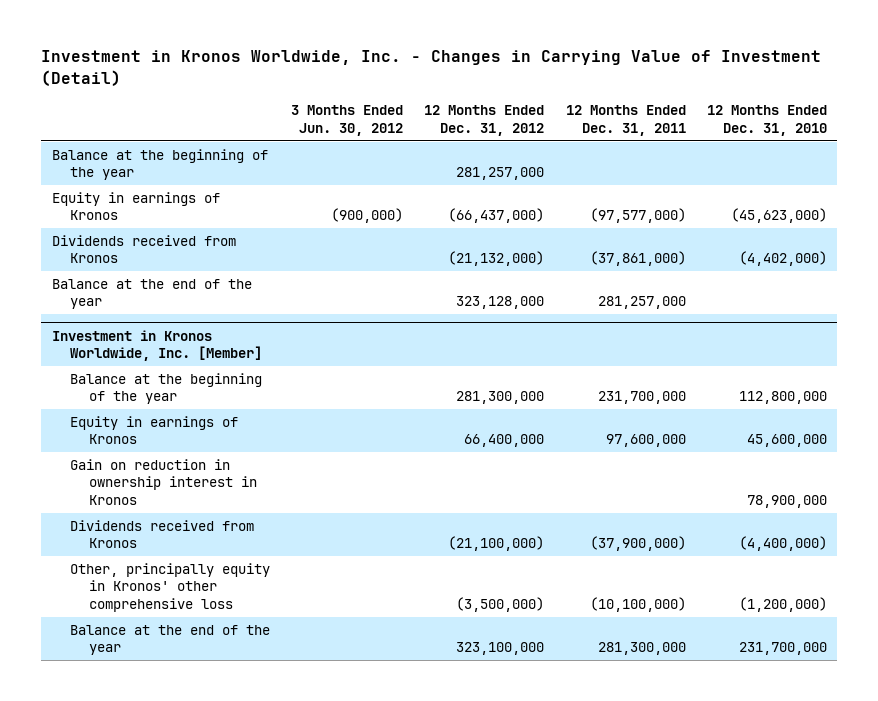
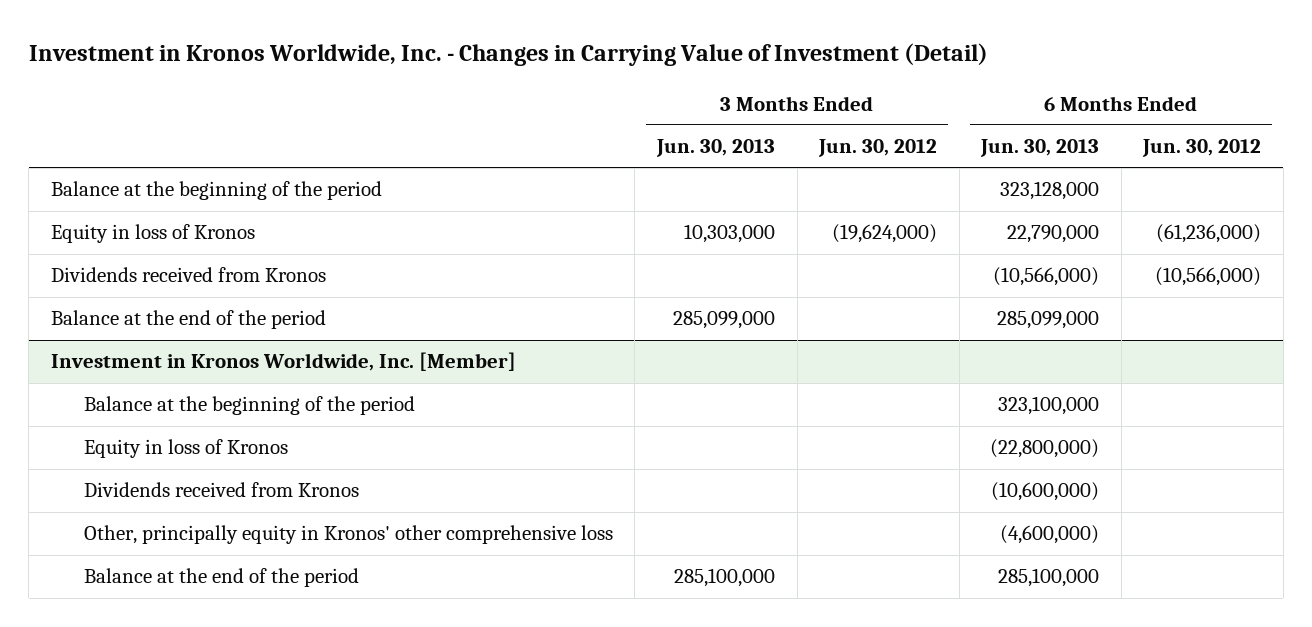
- | 3 Months Ended Jun. 30, 2012 | 12 Months Ended Dec. 31, 2012 | 12 Months Ended Dec. 31, 2011 | 12 Months Ended Dec. 31, 2010
+ | 3 Months Ended Jun. 30, 2013 | 3 Months Ended Jun. 30, 2012 | 6 Months Ended Jun. 30, 2013 | 6 Months Ended Jun. 30, 2012
- Balance at the beginning of the year | | 281,257,000 | |
- Equity in earnings of Kronos | (900,000) | (66,437,000) | (97,577,000) | (45,623,000)
+ Balance at the beginning of the period | | | 323,128,000 |
+ Equity in loss of Kronos | 10,303,000 | (19,624,000) | 22,790,000 | (61,236,000)
- Balance at the end of the year | | 323,128,000 | 281,257,000 |
+ Balance at the end of the period | 285,099,000 | | 285,099,000 |
@ Investment in Kronos Worldwide, Inc. [Member]
- Balance at the beginning of the year | | 281,300,000 | 231,700,000 | 112,800,000
- Equity in earnings of Kronos | | 66,400,000 | 97,600,000 | 45,600,000
- Gain on reduction in ownership interest in Kronos | | | | 78,900,000
+ Balance at the beginning of the period | | | 323,100,000 |
+ Equity in loss of Kronos | | | (22,800,000) |
- Balance at the end of the year | | 323,100,000 | 281,300,000 | 231,700,000
+ Balance at the end of the period | 285,100,000 | | 285,100,000 |

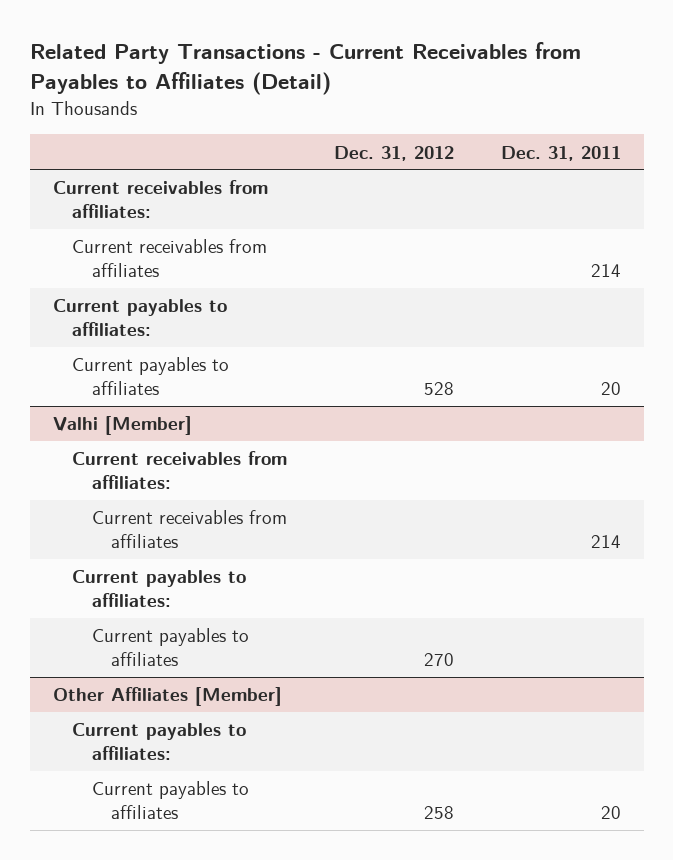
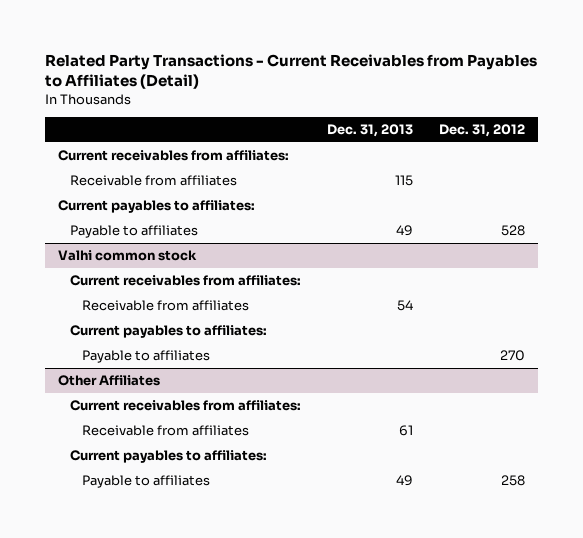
- | Dec. 31, 2012 | Dec. 31, 2011
+ | Dec. 31, 2013 | Dec. 31, 2012
- Current receivables from affiliates | | 214
+ Receivable from affiliates | 115 |
- Current payables to affiliates | 528 | 20
- Valhi [Member]
+ Payable to affiliates | 49 | 528
+ Valhi common stock
- Current receivables from affiliates | | 214
+ Receivable from affiliates | 54 |
- Current payables to affiliates | 270 |
- Other Affiliates [Member]
+ Payable to affiliates | | 270
+ Other Affiliates
+ Current receivables from affiliates:
+ Receivable from affiliates | 61 |
- Current payables to affiliates | 258 | 20
+ Payable to affiliates | 49 | 258

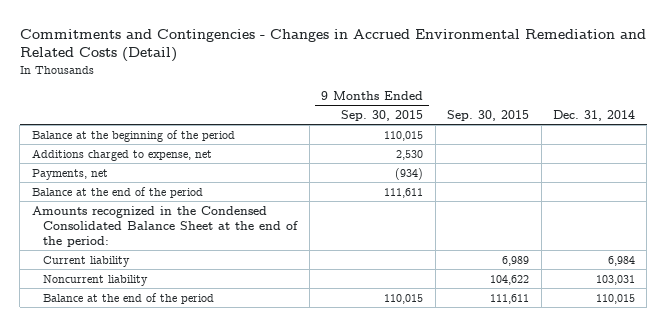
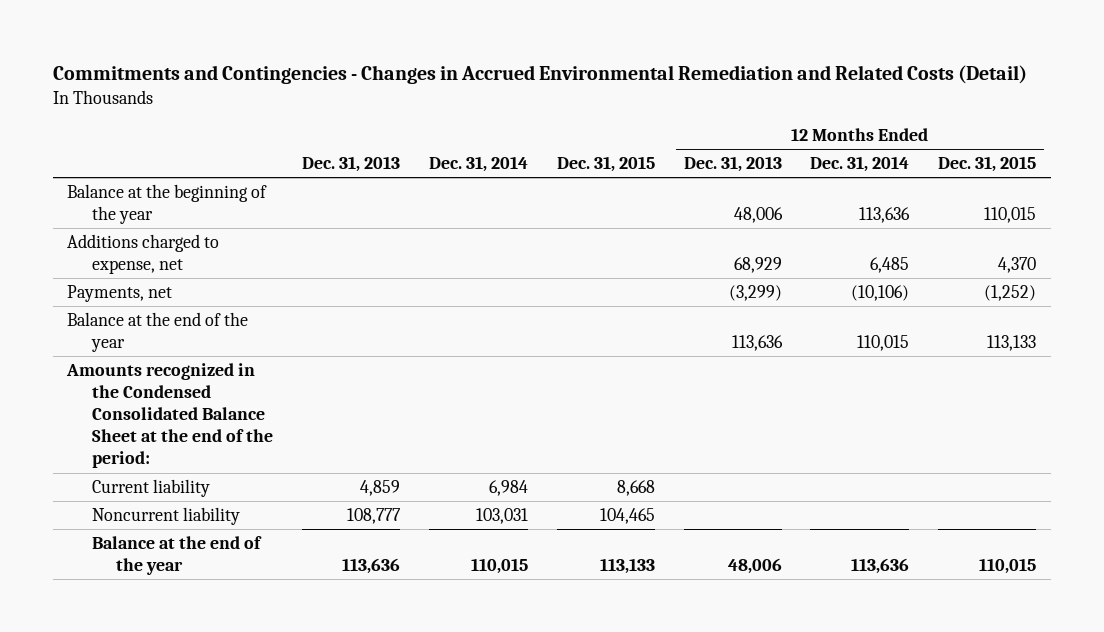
- | 9 Months Ended Sep. 30, 2015 | Sep. 30, 2015 | Dec. 31, 2014
+ | Dec. 31, 2013 | Dec. 31, 2014 | Dec. 31, 2015 | 12 Months Ended Dec. 31, 2013 | 12 Months Ended Dec. 31, 2014 | 12 Months Ended Dec. 31, 2015
- Balance at the beginning of the period | 110,015 | |
+ Balance at the beginning of the year | | | | 48,006 | 113,636 | 110,015
- Balance at the end of the period | 111,611 | |
+ Balance at the end of the year | | | | 113,636 | 110,015 | 113,133
- Balance at the end of the period | 110,015 | 111,611 | 110,015
+ Balance at the end of the year | 113,636 | 110,015 | 113,133 | 48,006 | 113,636 | 110,015

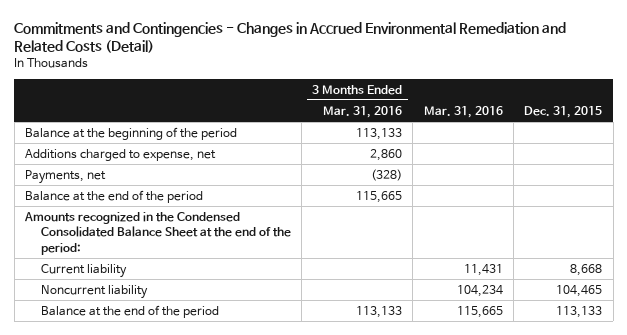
- | Dec. 31, 2013 | Dec. 31, 2014 | Dec. 31, 2015 | 12 Months Ended Dec. 31, 2013 | 12 Months Ended Dec. 31, 2014 | 12 Months Ended Dec. 31, 2015
+ | 3 Months Ended Mar. 31, 2016 | Mar. 31, 2016 | Dec. 31, 2015
- Balance at the beginning of the year | | | | 48,006 | 113,636 | 110,015
+ Balance at the beginning of the period | 113,133 | |
- Balance at the end of the year | | | | 113,636 | 110,015 | 113,133
+ Balance at the end of the period | 115,665 | |
- Balance at the end of the year | 113,636 | 110,015 | 113,133 | 48,006 | 113,636 | 110,015
+ Balance at the end of the period | 113,133 | 115,665 | 113,133

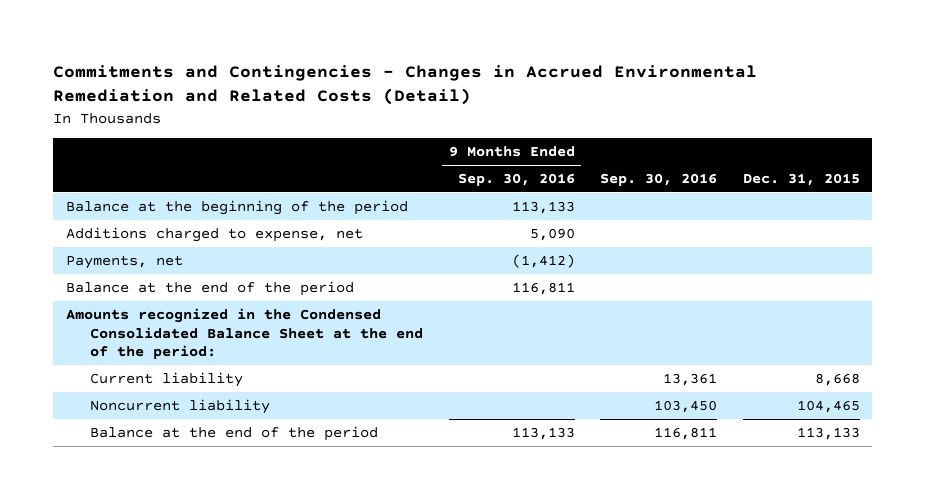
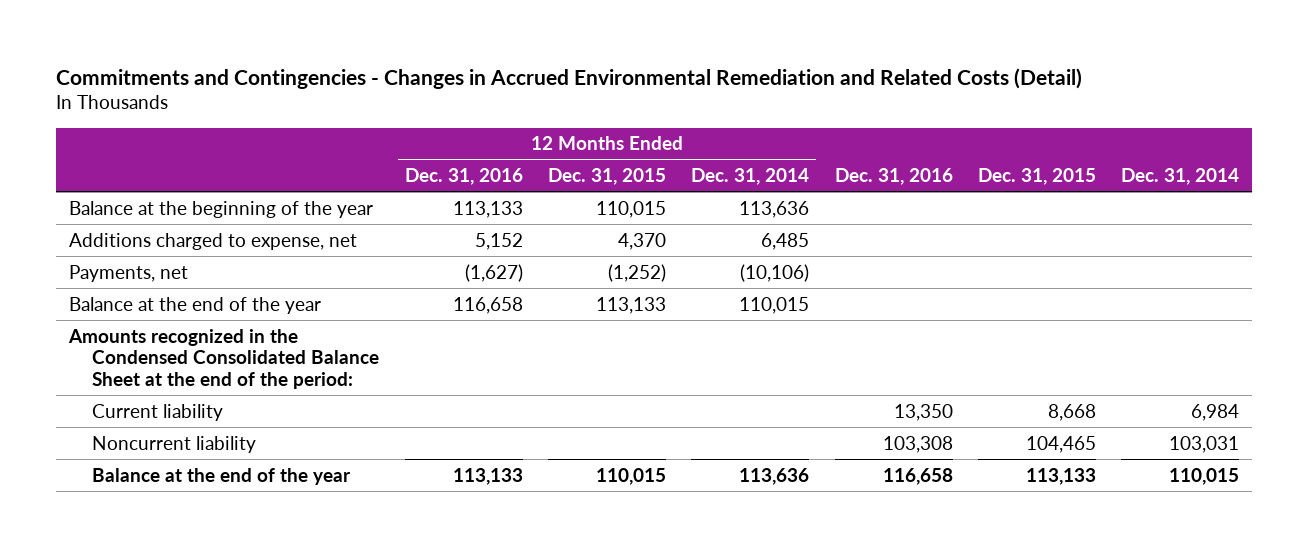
- | 9 Months Ended Sep. 30, 2016 | Sep. 30, 2016 | Dec. 31, 2015
+ | 12 Months Ended Dec. 31, 2016 | 12 Months Ended Dec. 31, 2015 | 12 Months Ended Dec. 31, 2014 | Dec. 31, 2016 | Dec. 31, 2015 | Dec. 31, 2014
- Balance at the beginning of the period | 113,133 | |
+ Balance at the beginning of the year | 113,133 | 110,015 | 113,636 | | |
- Balance at the end of the period | 116,811 | |
+ Balance at the end of the year | 116,658 | 113,133 | 110,015 | | |
- Balance at the end of the period | 113,133 | 116,811 | 113,133
+ Balance at the end of the year | 113,133 | 110,015 | 113,636 | 116,658 | 113,133 | 110,015

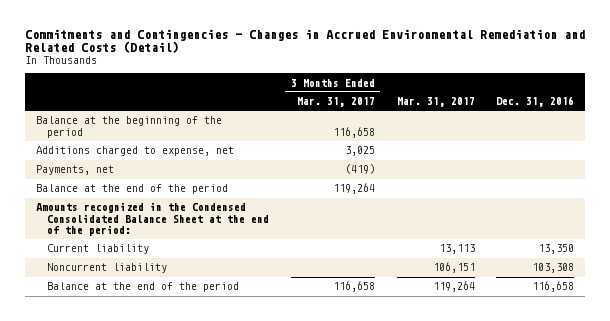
- | 12 Months Ended Dec. 31, 2016 | 12 Months Ended Dec. 31, 2015 | 12 Months Ended Dec. 31, 2014 | Dec. 31, 2016 | Dec. 31, 2015 | Dec. 31, 2014
+ | 3 Months Ended Mar. 31, 2017 | Mar. 31, 2017 | Dec. 31, 2016
- Balance at the beginning of the year | 113,133 | 110,015 | 113,636 | | |
+ Balance at the beginning of the period | 116,658 | |
- Balance at the end of the year | 116,658 | 113,133 | 110,015 | | |
+ Balance at the end of the period | 119,264 | |
- Balance at the end of the year | 113,133 | 110,015 | 113,636 | 116,658 | 113,133 | 110,015
+ Balance at the end of the period | 116,658 | 119,264 | 116,658

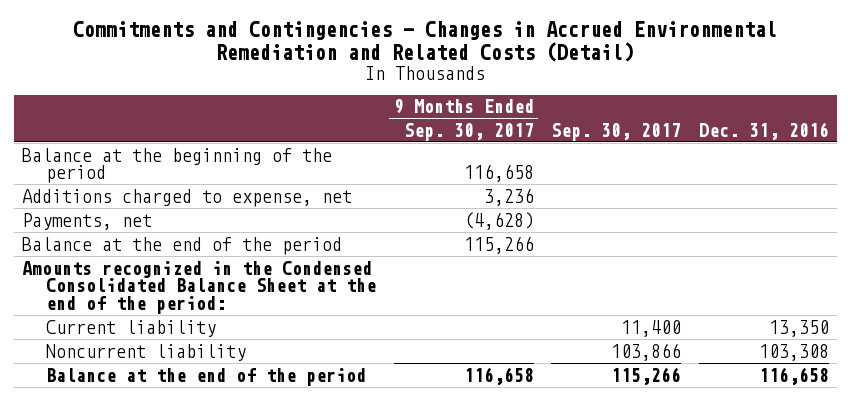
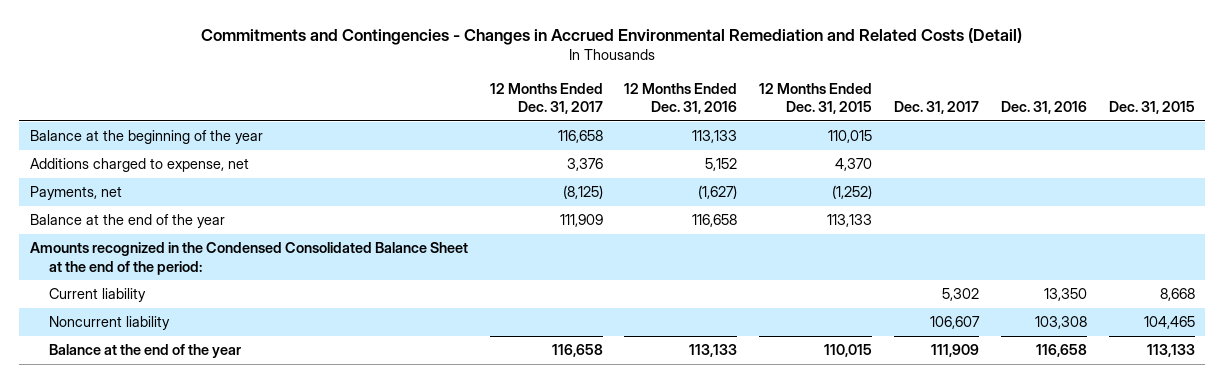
- | 9 Months Ended Sep. 30, 2017 | Sep. 30, 2017 | Dec. 31, 2016
+ | 12 Months Ended Dec. 31, 2017 | 12 Months Ended Dec. 31, 2016 | 12 Months Ended Dec. 31, 2015 | Dec. 31, 2017 | Dec. 31, 2016 | Dec. 31, 2015
- Balance at the beginning of the period | 116,658 | |
+ Balance at the beginning of the year | 116,658 | 113,133 | 110,015 | | |
- Balance at the end of the period | 115,266 | |
+ Balance at the end of the year | 111,909 | 116,658 | 113,133 | | |
- Balance at the end of the period | 116,658 | 115,266 | 116,658
+ Balance at the end of the year | 116,658 | 113,133 | 110,015 | 111,909 | 116,658 | 113,133

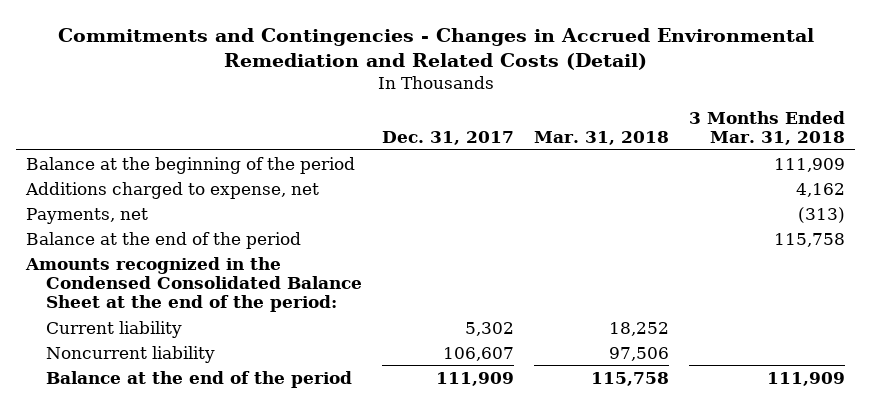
- | 12 Months Ended Dec. 31, 2017 | 12 Months Ended Dec. 31, 2016 | 12 Months Ended Dec. 31, 2015 | Dec. 31, 2017 | Dec. 31, 2016 | Dec. 31, 2015
+ | Dec. 31, 2017 | Mar. 31, 2018 | 3 Months Ended Mar. 31, 2018
- Balance at the beginning of the year | 116,658 | 113,133 | 110,015 | | |
+ Balance at the beginning of the period | | | 111,909
- Balance at the end of the year | 111,909 | 116,658 | 113,133 | | |
+ Balance at the end of the period | | | 115,758
- Balance at the end of the year | 116,658 | 113,133 | 110,015 | 111,909 | 116,658 | 113,133
+ Balance at the end of the period | 111,909 | 115,758 | 111,909

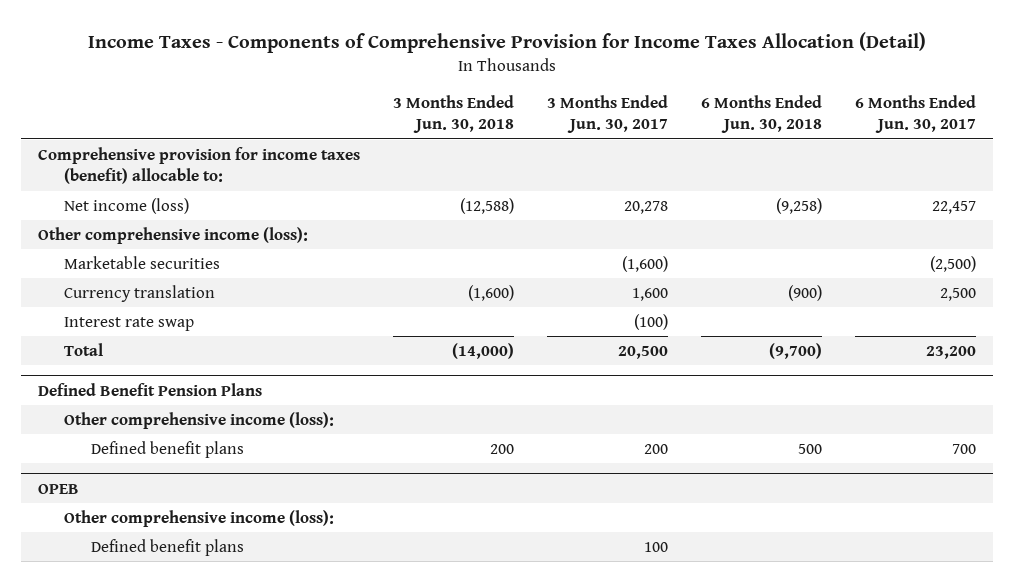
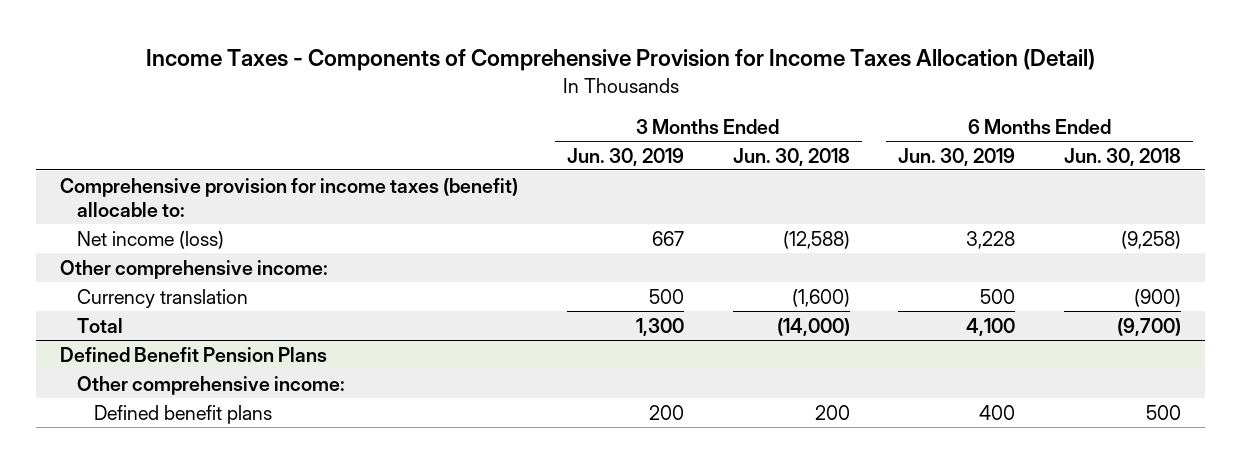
- | 3 Months Ended Jun. 30, 2018 | 3 Months Ended Jun. 30, 2017 | 6 Months Ended Jun. 30, 2018 | 6 Months Ended Jun. 30, 2017
+ | 3 Months Ended Jun. 30, 2019 | 3 Months Ended Jun. 30, 2018 | 6 Months Ended Jun. 30, 2019 | 6 Months Ended Jun. 30, 2018
- Other comprehensive income (loss):
- Marketable securities | | (1,600) | | (2,500)
+ Other comprehensive income:
- Interest rate swap | | (100) | |
@ Defined Benefit Pension Plans
- Other comprehensive income (loss):
+ Other comprehensive income:
- OPEB
- Other comprehensive income (loss):
- Defined benefit plans | | 100 | |

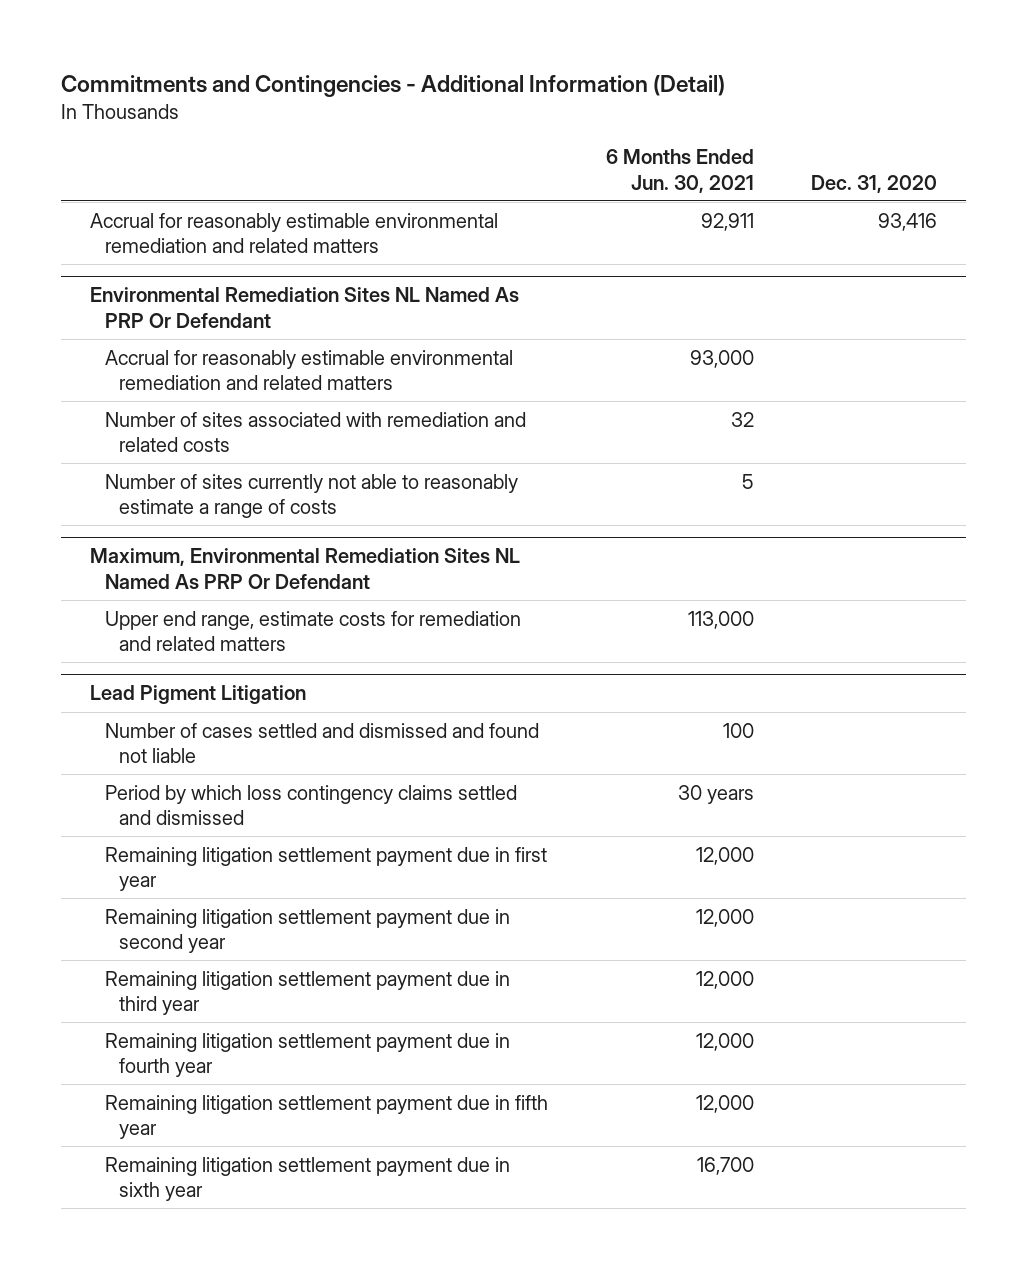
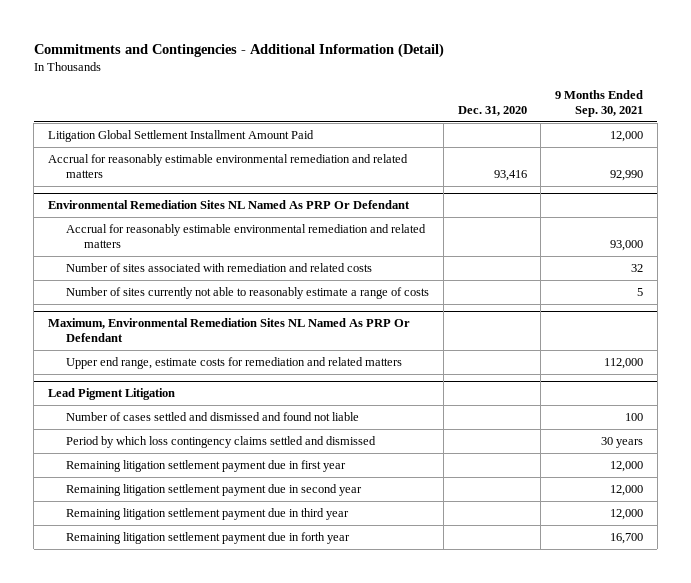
- | 6 Months Ended Jun. 30, 2021 | Dec. 31, 2020
+ | Dec. 31, 2020 | 9 Months Ended Sep. 30, 2021
+ Litigation Global Settlement Installment Amount Paid | | 12,000
@ Lead Pigment Litigation
- Remaining litigation settlement payment due in fourth year | 12,000 |
- Remaining litigation settlement payment due in fifth year | 12,000 |
- Remaining litigation settlement payment due in sixth year | 16,700 |
+ Remaining litigation settlement payment due in forth year | | 16,700

